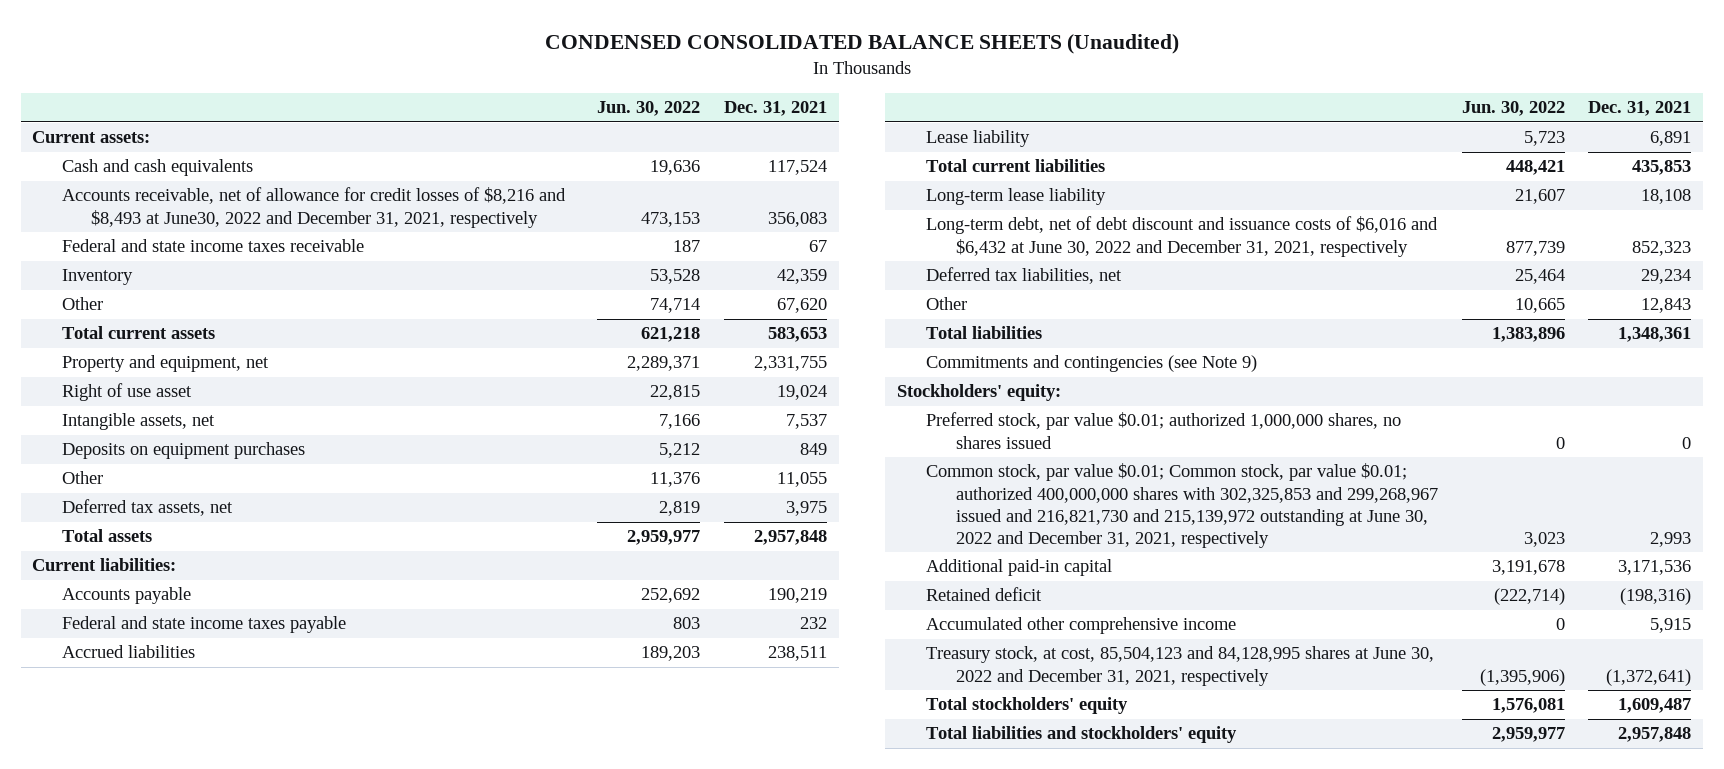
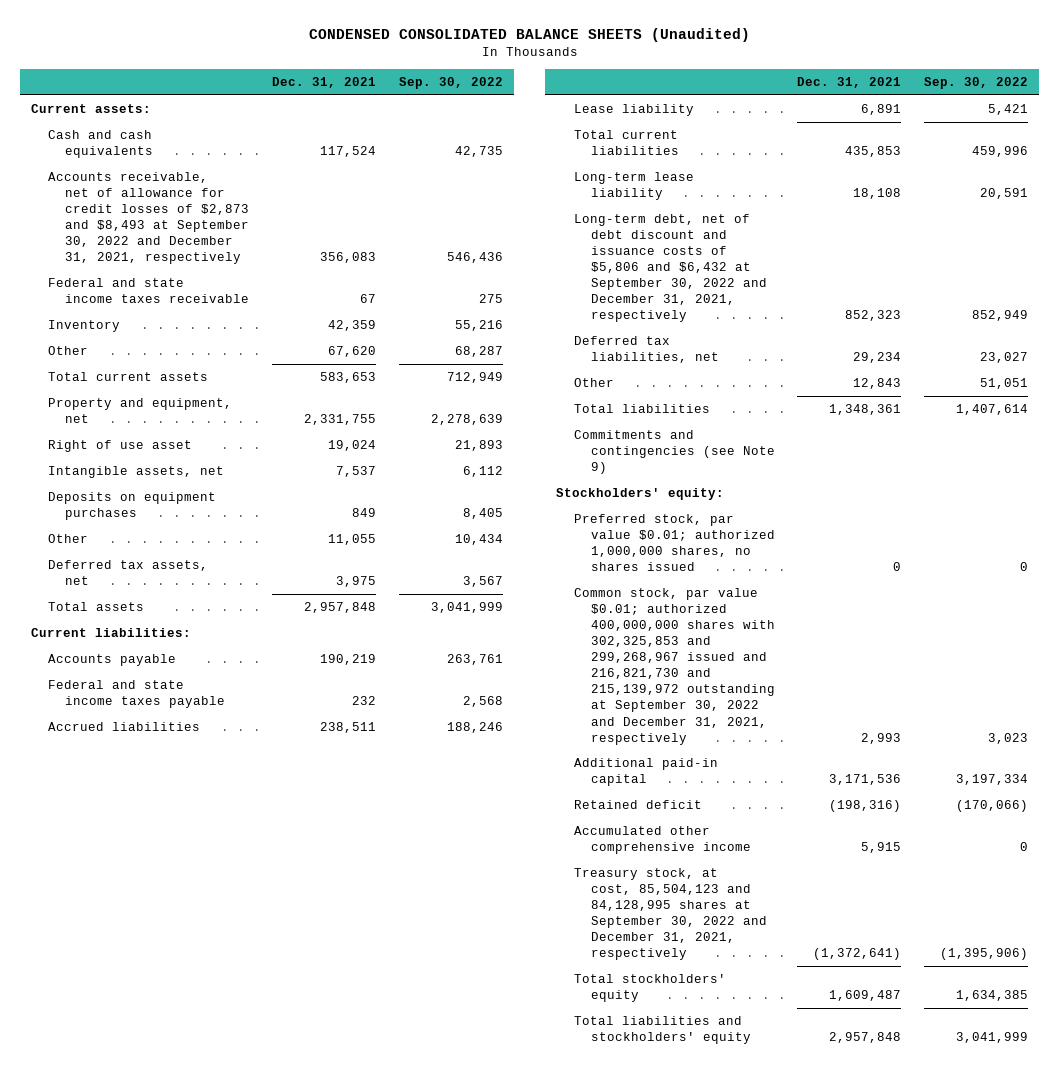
- | Jun. 30, 2022 | Dec. 31, 2021
+ | Dec. 31, 2021 | Sep. 30, 2022
- Accounts receivable, net of allowance for credit losses of $8,216 and $8,493 at June30, 2022 and December 31, 2021, respectively | 473,153 | 356,083
+ Accounts receivable, net of allowance for credit losses of $2,873 and $8,493 at September 30, 2022 and December 31, 2021, respectively | 356,083 | 546,436
- Long-term debt, net of debt discount and issuance costs of $6,016 and $6,432 at June 30, 2022 and December 31, 2021, respectively | 877,739 | 852,323
+ Long-term debt, net of debt discount and issuance costs of $5,806 and $6,432 at September 30, 2022 and December 31, 2021, respectively | 852,323 | 852,949
- Common stock, par value $0.01; Common stock, par value $0.01; authorized 400,000,000 shares with 302,325,853 and 299,268,967 issued and 216,821,730 and 215,139,972 outstanding at June 30, 2022 and December 31, 2021, respectively | 3,023 | 2,993
+ Common stock, par value $0.01; authorized 400,000,000 shares with 302,325,853 and 299,268,967 issued and 216,821,730 and 215,139,972 outstanding at September 30, 2022 and December 31, 2021, respectively | 2,993 | 3,023
- Treasury stock, at cost, 85,504,123 and 84,128,995 shares at June 30, 2022 and December 31, 2021, respectively | (1,395,906) | (1,372,641)
+ Treasury stock, at cost, 85,504,123 and 84,128,995 shares at September 30, 2022 and December 31, 2021, respectively | (1,372,641) | (1,395,906)

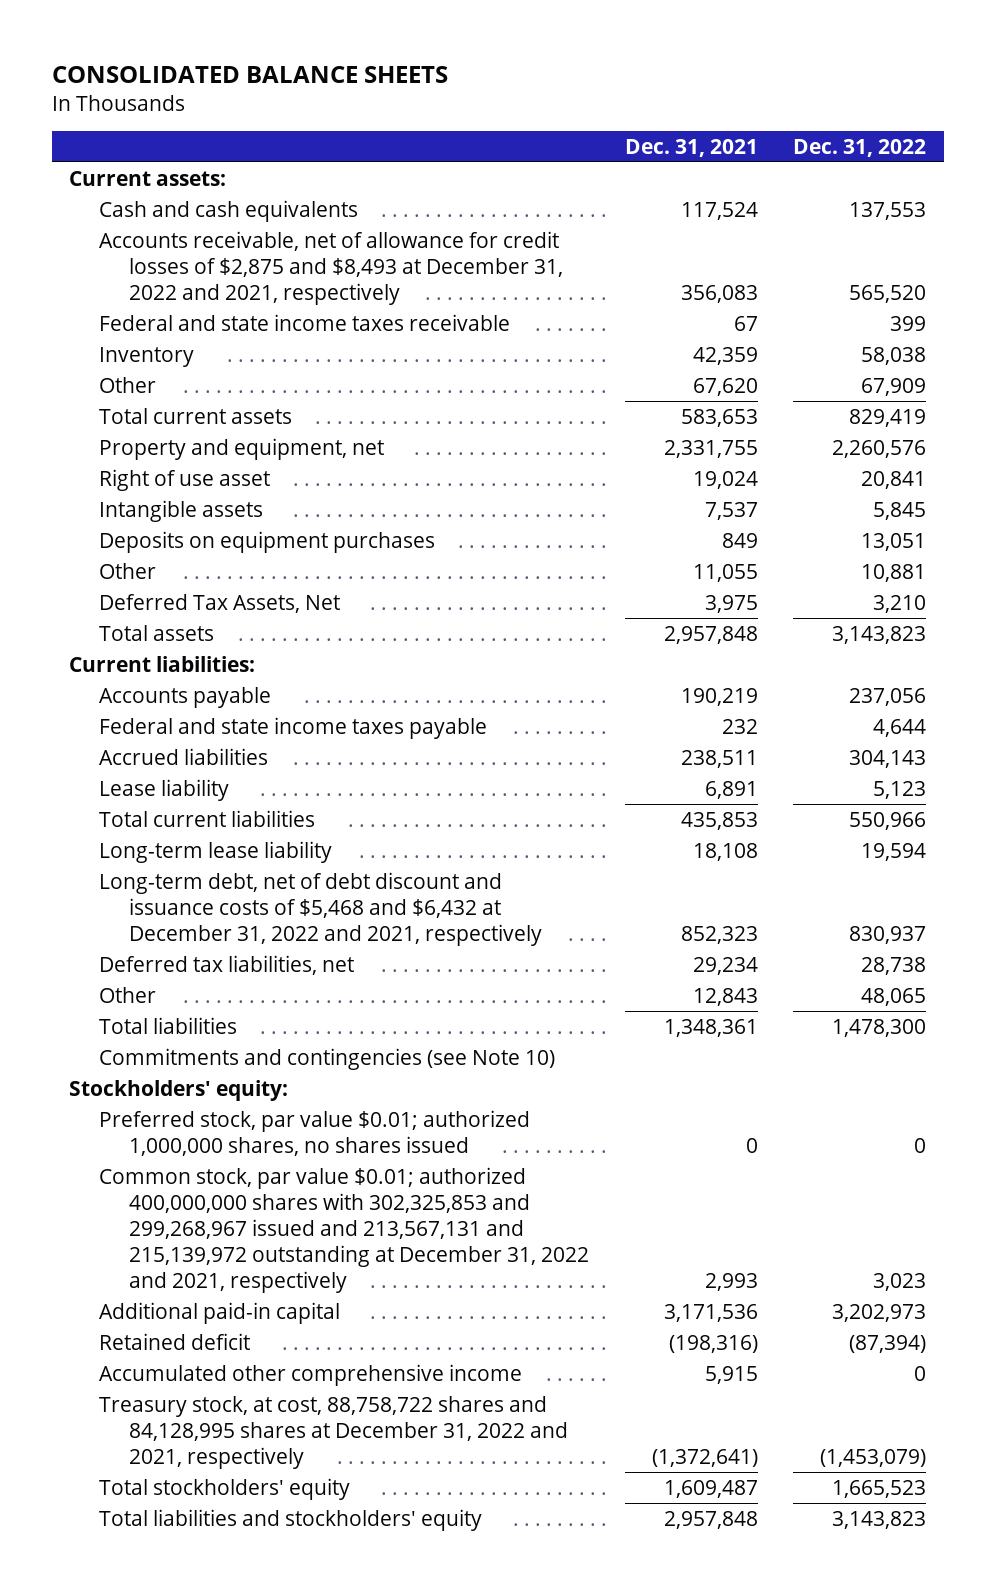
- CONDENSED CONSOLIDATED BALANCE SHEETS (Unaudited)
+ CONSOLIDATED BALANCE SHEETS
- | Dec. 31, 2021 | Sep. 30, 2022
+ | Dec. 31, 2021 | Dec. 31, 2022
- Accounts receivable, net of allowance for credit losses of $2,873 and $8,493 at September 30, 2022 and December 31, 2021, respectively | 356,083 | 546,436
+ Accounts receivable, net of allowance for credit losses of $2,875 and $8,493 at December 31, 2022 and 2021, respectively | 356,083 | 565,520
- Intangible assets, net | 7,537 | 6,112
+ Intangible assets | 7,537 | 5,845
- Deferred tax assets, net | 3,975 | 3,567
+ Deferred Tax Assets, Net | 3,975 | 3,210
- Long-term debt, net of debt discount and issuance costs of $5,806 and $6,432 at September 30, 2022 and December 31, 2021, respectively | 852,323 | 852,949
+ Long-term debt, net of debt discount and issuance costs of $5,468 and $6,432 at December 31, 2022 and 2021, respectively | 852,323 | 830,937
- Commitments and contingencies (see Note 9)
+ Commitments and contingencies (see Note 10)
- Common stock, par value $0.01; authorized 400,000,000 shares with 302,325,853 and 299,268,967 issued and 216,821,730 and 215,139,972 outstanding at September 30, 2022 and December 31, 2021, respectively | 2,993 | 3,023
+ Common stock, par value $0.01; authorized 400,000,000 shares with 302,325,853 and 299,268,967 issued and 213,567,131 and 215,139,972 outstanding at December 31, 2022 and 2021, respectively | 2,993 | 3,023
- Treasury stock, at cost, 85,504,123 and 84,128,995 shares at September 30, 2022 and December 31, 2021, respectively | (1,372,641) | (1,395,906)
+ Treasury stock, at cost, 88,758,722 shares and 84,128,995 shares at December 31, 2022 and 2021, respectively | (1,372,641) | (1,453,079)

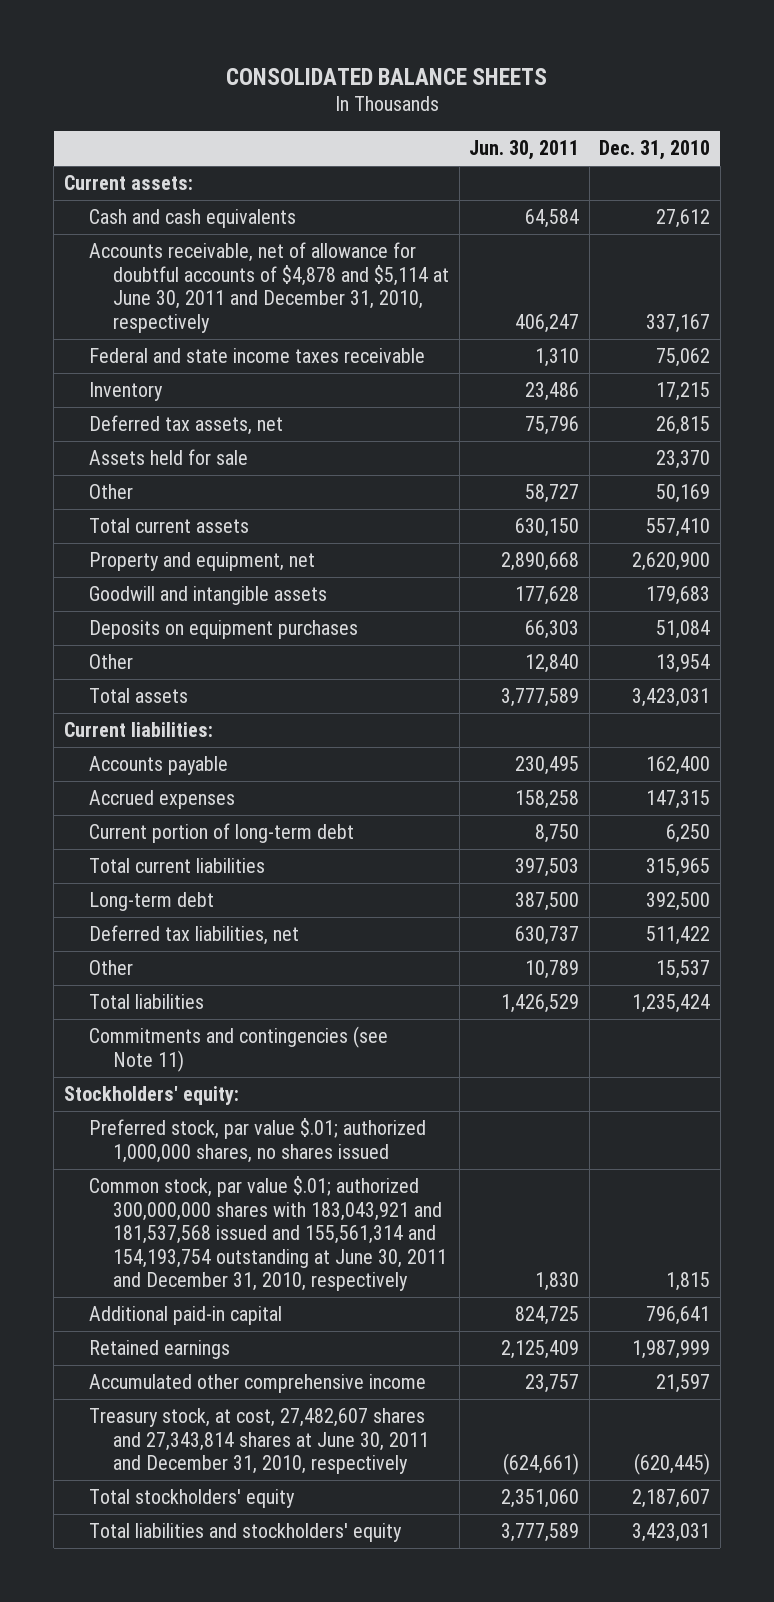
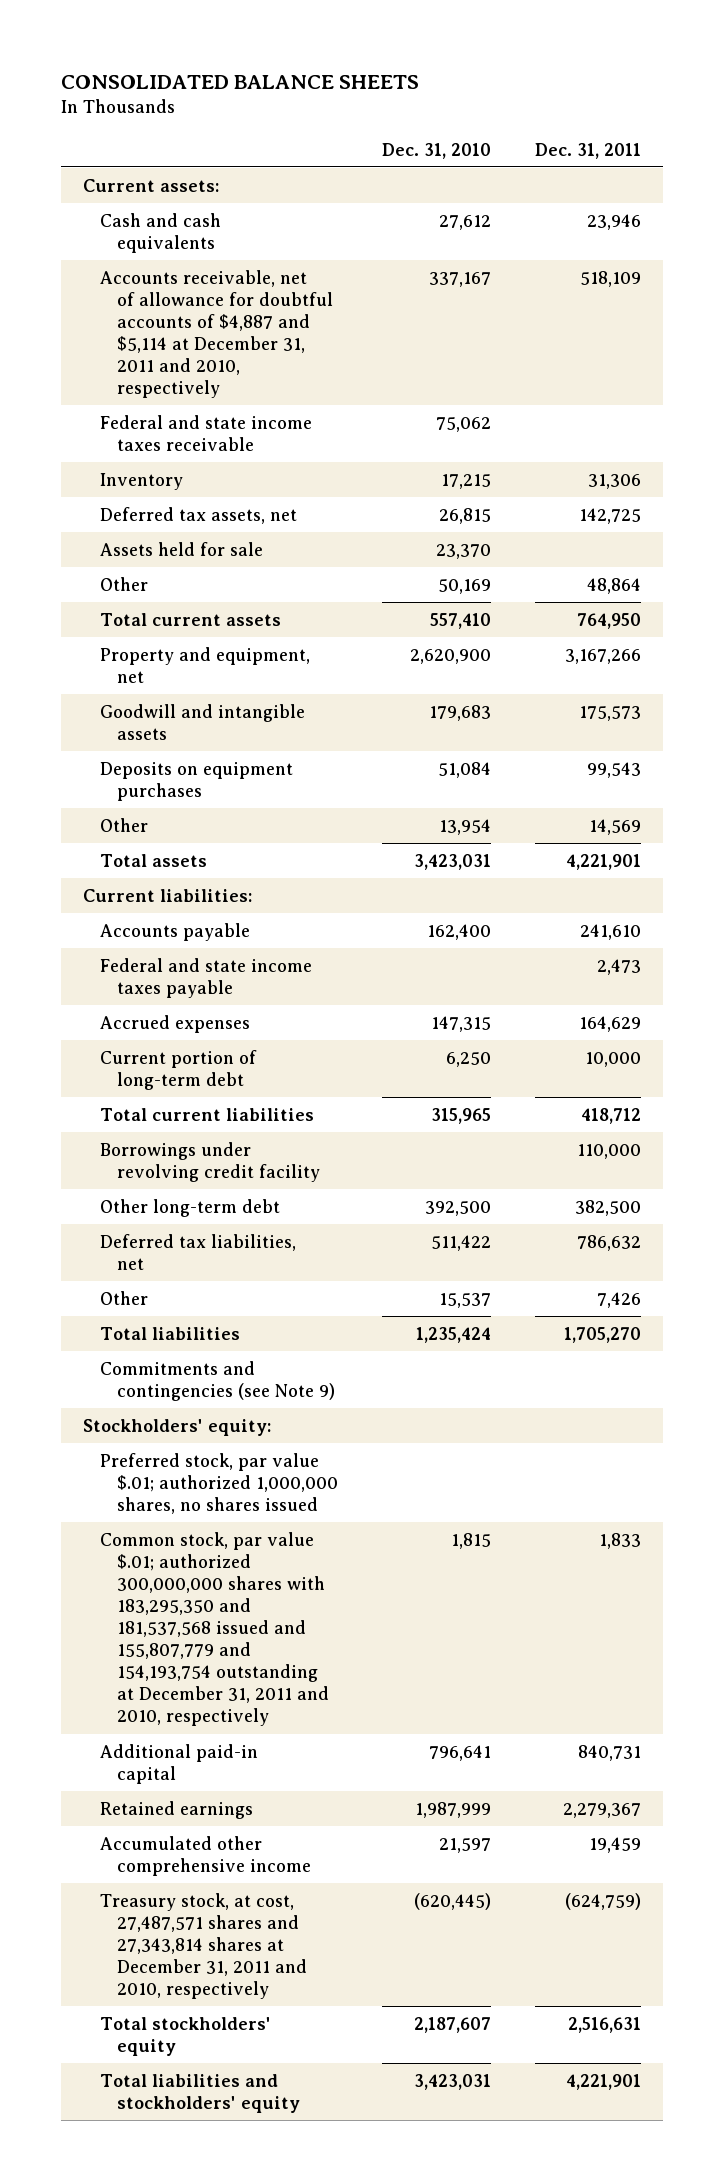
- | Jun. 30, 2011 | Dec. 31, 2010
+ | Dec. 31, 2010 | Dec. 31, 2011
- Accounts receivable, net of allowance for doubtful accounts of $4,878 and $5,114 at June 30, 2011 and December 31, 2010, respectively | 406,247 | 337,167
+ Accounts receivable, net of allowance for doubtful accounts of $4,887 and $5,114 at December 31, 2011 and 2010, respectively | 337,167 | 518,109
+ Federal and state income taxes payable | | 2,473
- Long-term debt | 387,500 | 392,500
+ Borrowings under revolving credit facility | | 110,000
+ Other long-term debt | 392,500 | 382,500
- Commitments and contingencies (see Note 11)
+ Commitments and contingencies (see Note 9)
- Common stock, par value $.01; authorized 300,000,000 shares with 183,043,921 and 181,537,568 issued and 155,561,314 and 154,193,754 outstanding at June 30, 2011 and December 31, 2010, respectively | 1,830 | 1,815
+ Common stock, par value $.01; authorized 300,000,000 shares with 183,295,350 and 181,537,568 issued and 155,807,779 and 154,193,754 outstanding at December 31, 2011 and 2010, respectively | 1,815 | 1,833
- Treasury stock, at cost, 27,482,607 shares and 27,343,814 shares at June 30, 2011 and December 31, 2010, respectively | (624,661) | (620,445)
+ Treasury stock, at cost, 27,487,571 shares and 27,343,814 shares at December 31, 2011 and 2010, respectively | (620,445) | (624,759)

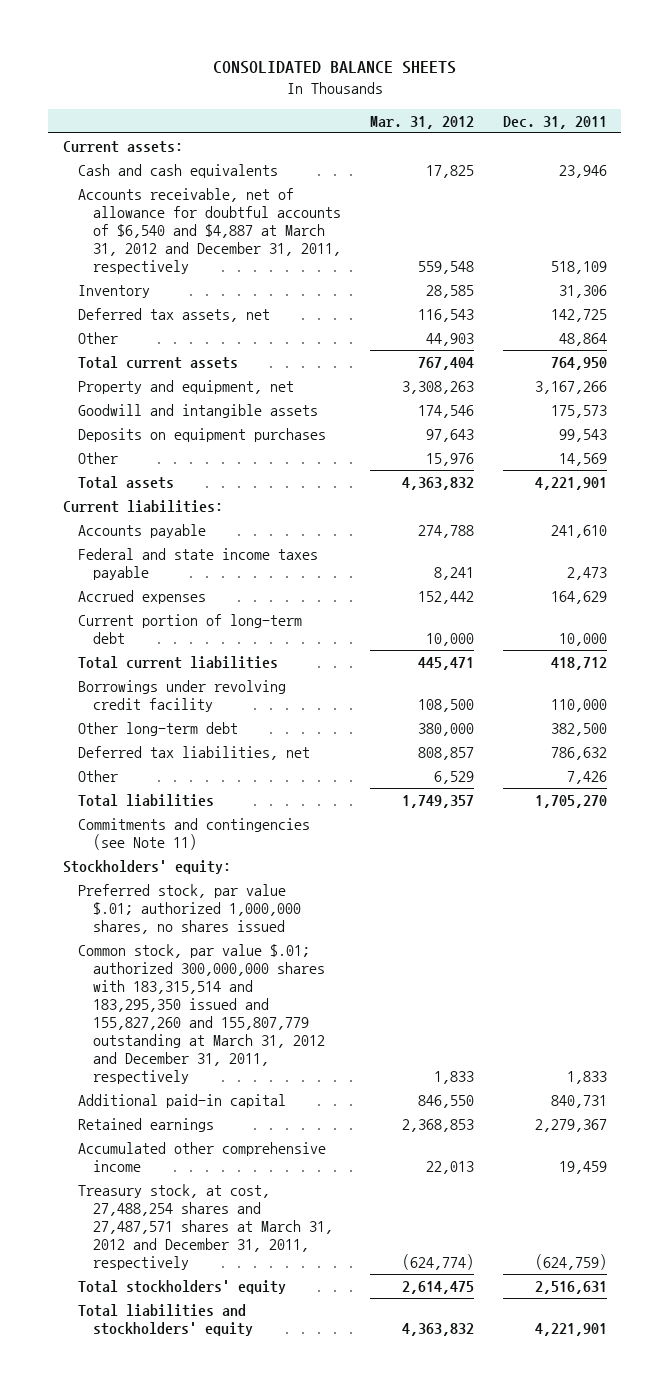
- | Dec. 31, 2010 | Dec. 31, 2011
+ | Mar. 31, 2012 | Dec. 31, 2011
- Accounts receivable, net of allowance for doubtful accounts of $4,887 and $5,114 at December 31, 2011 and 2010, respectively | 337,167 | 518,109
- Federal and state income taxes receivable | 75,062 |
+ Accounts receivable, net of allowance for doubtful accounts of $6,540 and $4,887 at March 31, 2012 and December 31, 2011, respectively | 559,548 | 518,109
- Assets held for sale | 23,370 |
- Commitments and contingencies (see Note 9)
+ Commitments and contingencies (see Note 11)
- Common stock, par value $.01; authorized 300,000,000 shares with 183,295,350 and 181,537,568 issued and 155,807,779 and 154,193,754 outstanding at December 31, 2011 and 2010, respectively | 1,815 | 1,833
+ Common stock, par value $.01; authorized 300,000,000 shares with 183,315,514 and 183,295,350 issued and 155,827,260 and 155,807,779 outstanding at March 31, 2012 and December 31, 2011, respectively | 1,833 | 1,833
- Treasury stock, at cost, 27,487,571 shares and 27,343,814 shares at December 31, 2011 and 2010, respectively | (620,445) | (624,759)
+ Treasury stock, at cost, 27,488,254 shares and 27,487,571 shares at March 31, 2012 and December 31, 2011, respectively | (624,774) | (624,759)

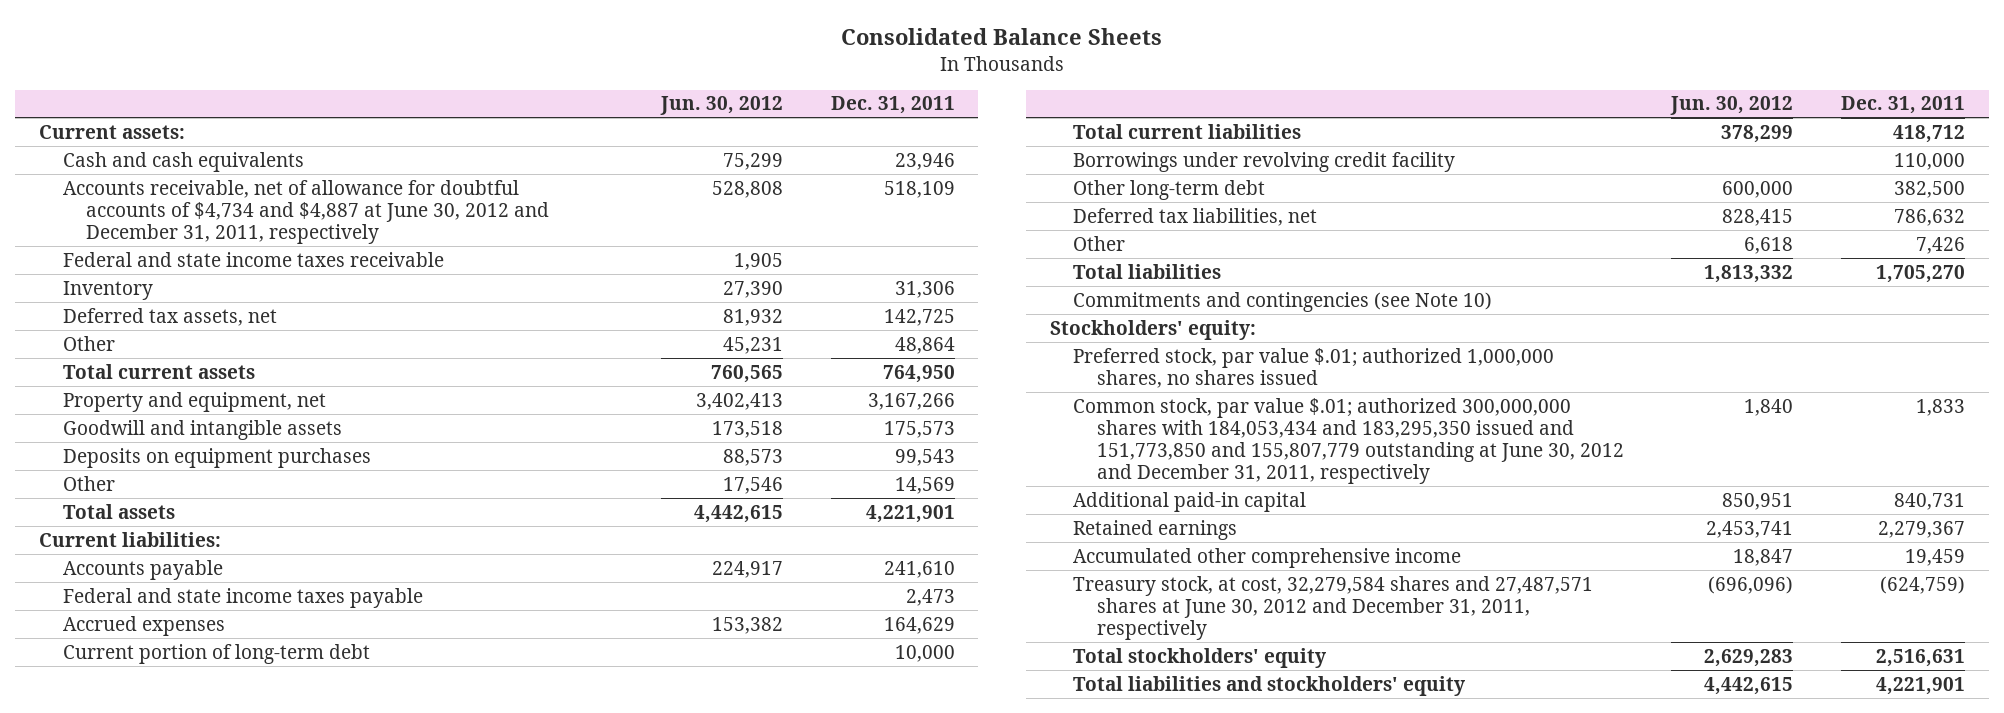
- CONSOLIDATED BALANCE SHEETS
+ Consolidated Balance Sheets
- | Mar. 31, 2012 | Dec. 31, 2011
+ | Jun. 30, 2012 | Dec. 31, 2011
- Accounts receivable, net of allowance for doubtful accounts of $6,540 and $4,887 at March 31, 2012 and December 31, 2011, respectively | 559,548 | 518,109
+ Accounts receivable, net of allowance for doubtful accounts of $4,734 and $4,887 at June 30, 2012 and December 31, 2011, respectively | 528,808 | 518,109
+ Federal and state income taxes receivable | 1,905 |
- Commitments and contingencies (see Note 11)
+ Commitments and contingencies (see Note 10)
- Common stock, par value $.01; authorized 300,000,000 shares with 183,315,514 and 183,295,350 issued and 155,827,260 and 155,807,779 outstanding at March 31, 2012 and December 31, 2011, respectively | 1,833 | 1,833
+ Common stock, par value $.01; authorized 300,000,000 shares with 184,053,434 and 183,295,350 issued and 151,773,850 and 155,807,779 outstanding at June 30, 2012 and December 31, 2011, respectively | 1,840 | 1,833
- Treasury stock, at cost, 27,488,254 shares and 27,487,571 shares at March 31, 2012 and December 31, 2011, respectively | (624,774) | (624,759)
+ Treasury stock, at cost, 32,279,584 shares and 27,487,571 shares at June 30, 2012 and December 31, 2011, respectively | (696,096) | (624,759)

